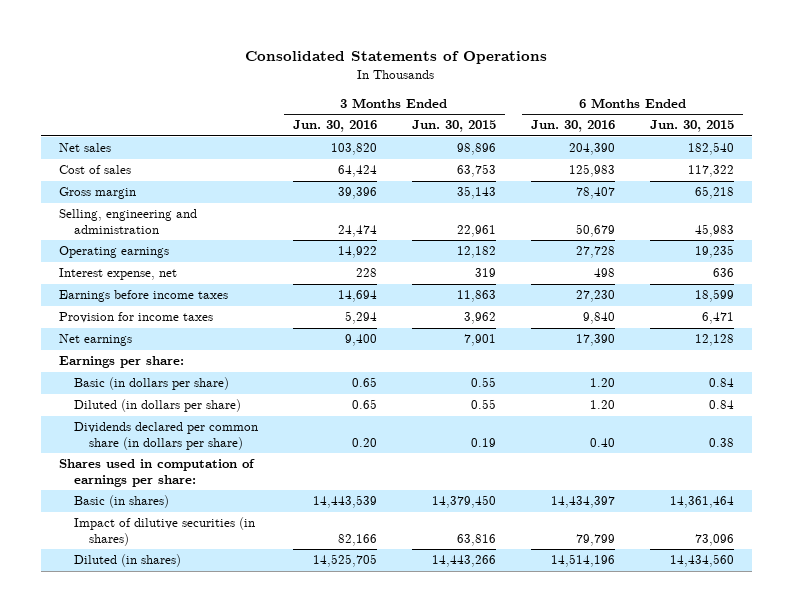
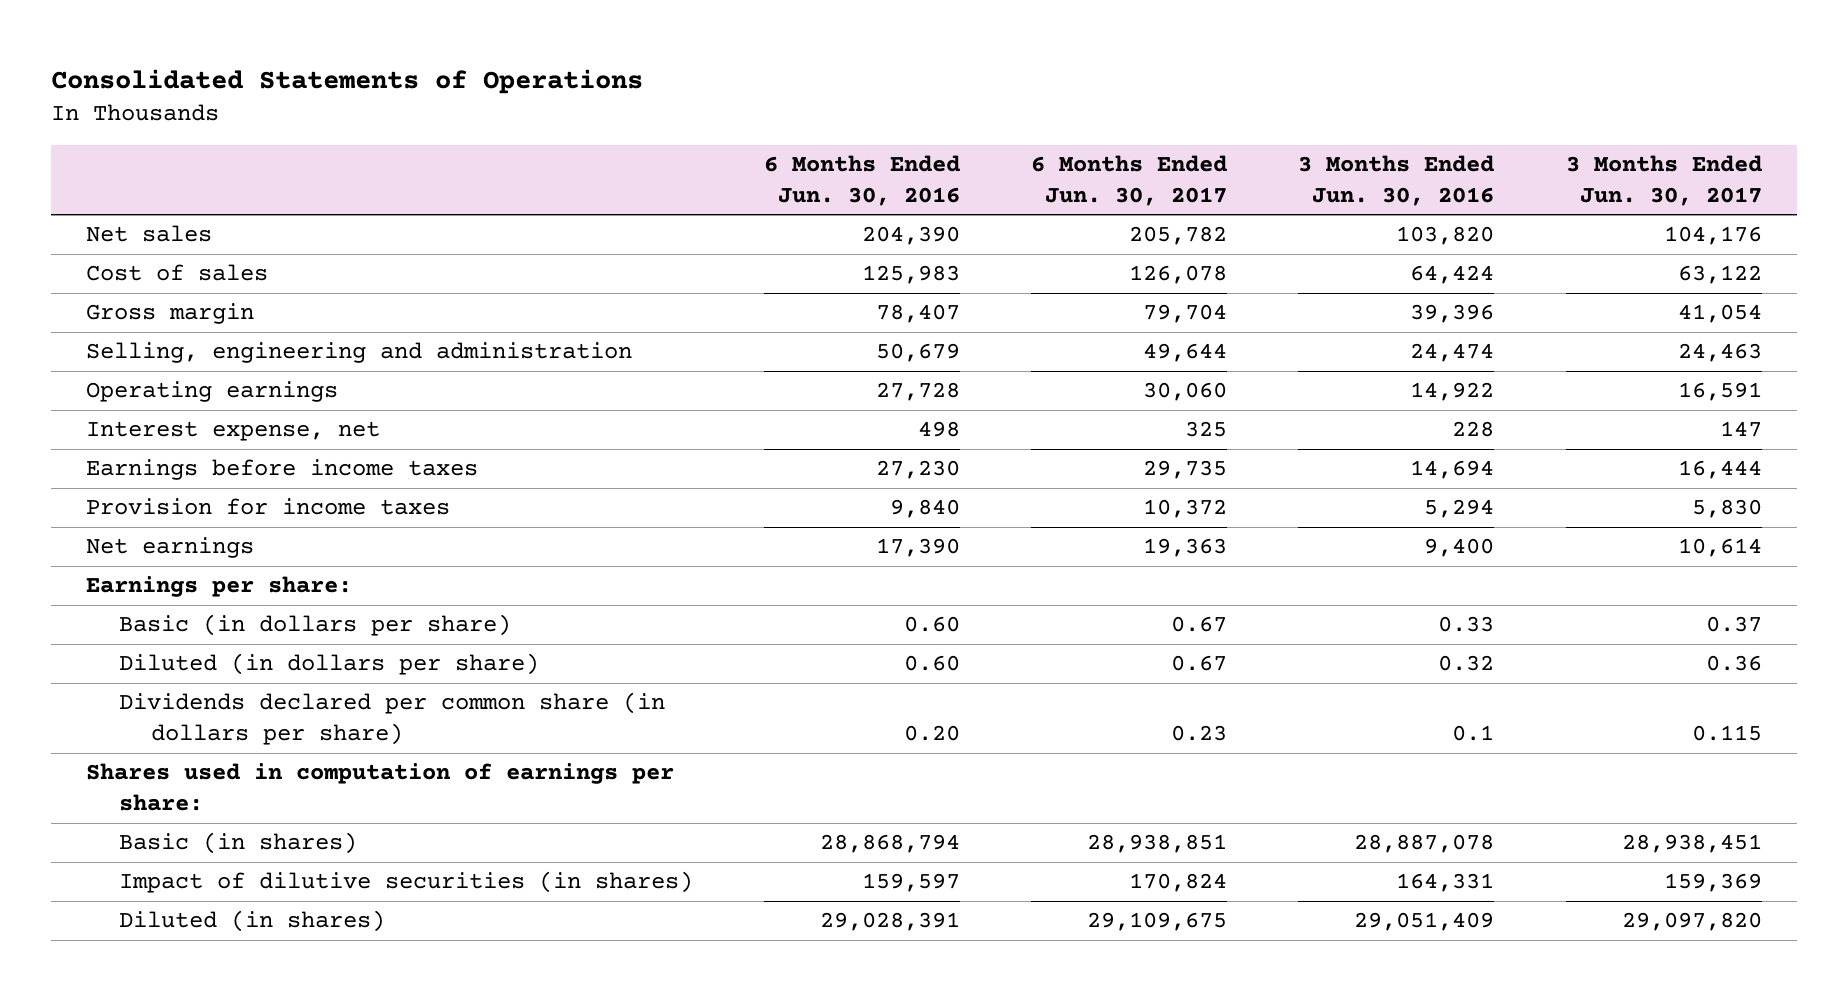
- | 3 Months Ended Jun. 30, 2016 | 3 Months Ended Jun. 30, 2015 | 6 Months Ended Jun. 30, 2016 | 6 Months Ended Jun. 30, 2015
+ | 6 Months Ended Jun. 30, 2016 | 6 Months Ended Jun. 30, 2017 | 3 Months Ended Jun. 30, 2016 | 3 Months Ended Jun. 30, 2017
- Basic (in dollars per share) | 0.65 | 0.55 | 1.20 | 0.84
- Diluted (in dollars per share) | 0.65 | 0.55 | 1.20 | 0.84
- Dividends declared per common share (in dollars per share) | 0.20 | 0.19 | 0.40 | 0.38
+ Basic (in dollars per share) | 0.60 | 0.67 | 0.33 | 0.37
+ Diluted (in dollars per share) | 0.60 | 0.67 | 0.32 | 0.36
+ Dividends declared per common share (in dollars per share) | 0.20 | 0.23 | 0.1 | 0.115
- Basic (in shares) | 14,443,539 | 14,379,450 | 14,434,397 | 14,361,464
- Impact of dilutive securities (in shares) | 82,166 | 63,816 | 79,799 | 73,096
- Diluted (in shares) | 14,525,705 | 14,443,266 | 14,514,196 | 14,434,560
+ Basic (in shares) | 28,868,794 | 28,938,851 | 28,887,078 | 28,938,451
+ Impact of dilutive securities (in shares) | 159,597 | 170,824 | 164,331 | 159,369
+ Diluted (in shares) | 29,028,391 | 29,109,675 | 29,051,409 | 29,097,820

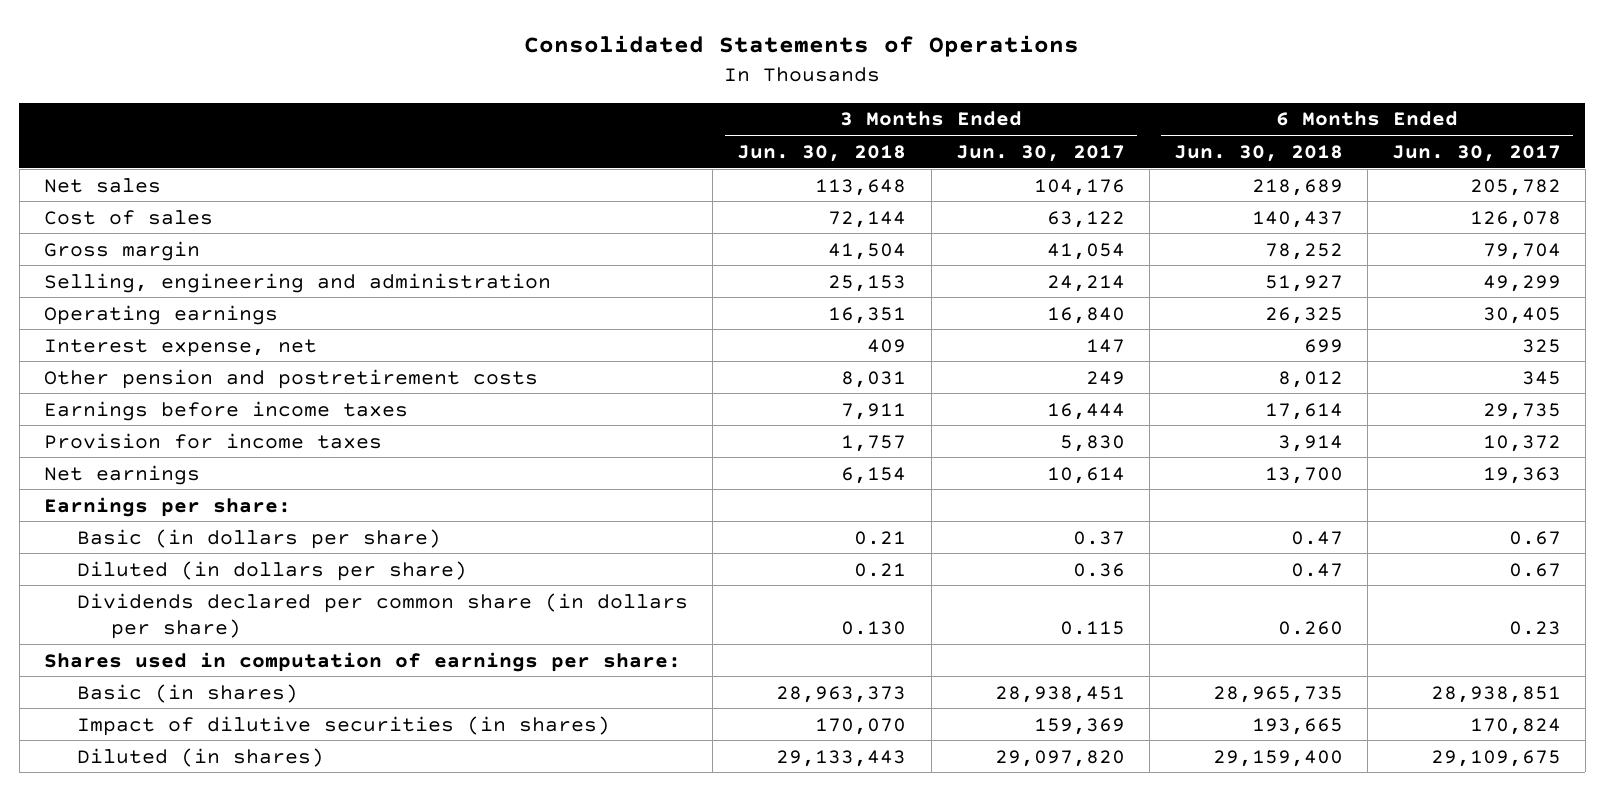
- | 6 Months Ended Jun. 30, 2016 | 6 Months Ended Jun. 30, 2017 | 3 Months Ended Jun. 30, 2016 | 3 Months Ended Jun. 30, 2017
+ | 3 Months Ended Jun. 30, 2018 | 3 Months Ended Jun. 30, 2017 | 6 Months Ended Jun. 30, 2018 | 6 Months Ended Jun. 30, 2017
- Selling, engineering and administration | 50,679 | 49,644 | 24,474 | 24,463
- Operating earnings | 27,728 | 30,060 | 14,922 | 16,591
+ Selling, engineering and administration | 25,153 | 24,214 | 51,927 | 49,299
+ Operating earnings | 16,351 | 16,840 | 26,325 | 30,405
+ Other pension and postretirement costs | 8,031 | 249 | 8,012 | 345

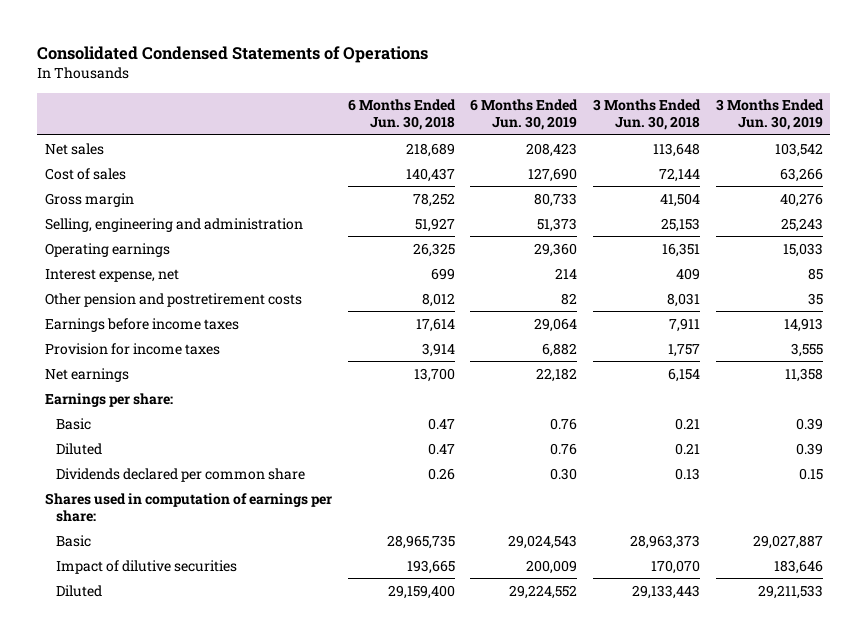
- Consolidated Statements of Operations
+ Consolidated Condensed Statements of Operations
- | 3 Months Ended Jun. 30, 2018 | 3 Months Ended Jun. 30, 2017 | 6 Months Ended Jun. 30, 2018 | 6 Months Ended Jun. 30, 2017
+ | 6 Months Ended Jun. 30, 2018 | 6 Months Ended Jun. 30, 2019 | 3 Months Ended Jun. 30, 2018 | 3 Months Ended Jun. 30, 2019
- Basic (in dollars per share) | 0.21 | 0.37 | 0.47 | 0.67
- Diluted (in dollars per share) | 0.21 | 0.36 | 0.47 | 0.67
- Dividends declared per common share (in dollars per share) | 0.130 | 0.115 | 0.260 | 0.23
+ Basic | 0.47 | 0.76 | 0.21 | 0.39
+ Diluted | 0.47 | 0.76 | 0.21 | 0.39
+ Dividends declared per common share | 0.26 | 0.30 | 0.13 | 0.15
- Basic (in shares) | 28,963,373 | 28,938,451 | 28,965,735 | 28,938,851
- Impact of dilutive securities (in shares) | 170,070 | 159,369 | 193,665 | 170,824
- Diluted (in shares) | 29,133,443 | 29,097,820 | 29,159,400 | 29,109,675
+ Basic | 28,965,735 | 29,024,543 | 28,963,373 | 29,027,887
+ Impact of dilutive securities | 193,665 | 200,009 | 170,070 | 183,646
+ Diluted | 29,159,400 | 29,224,552 | 29,133,443 | 29,211,533

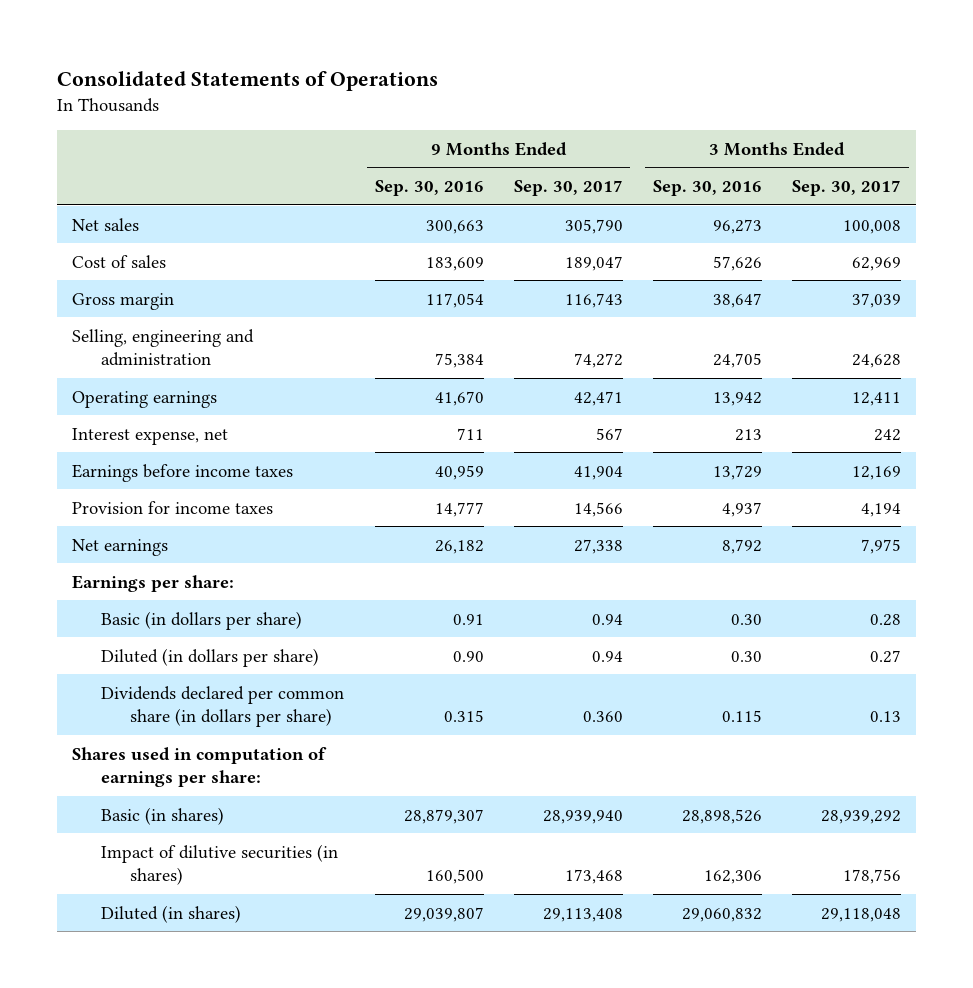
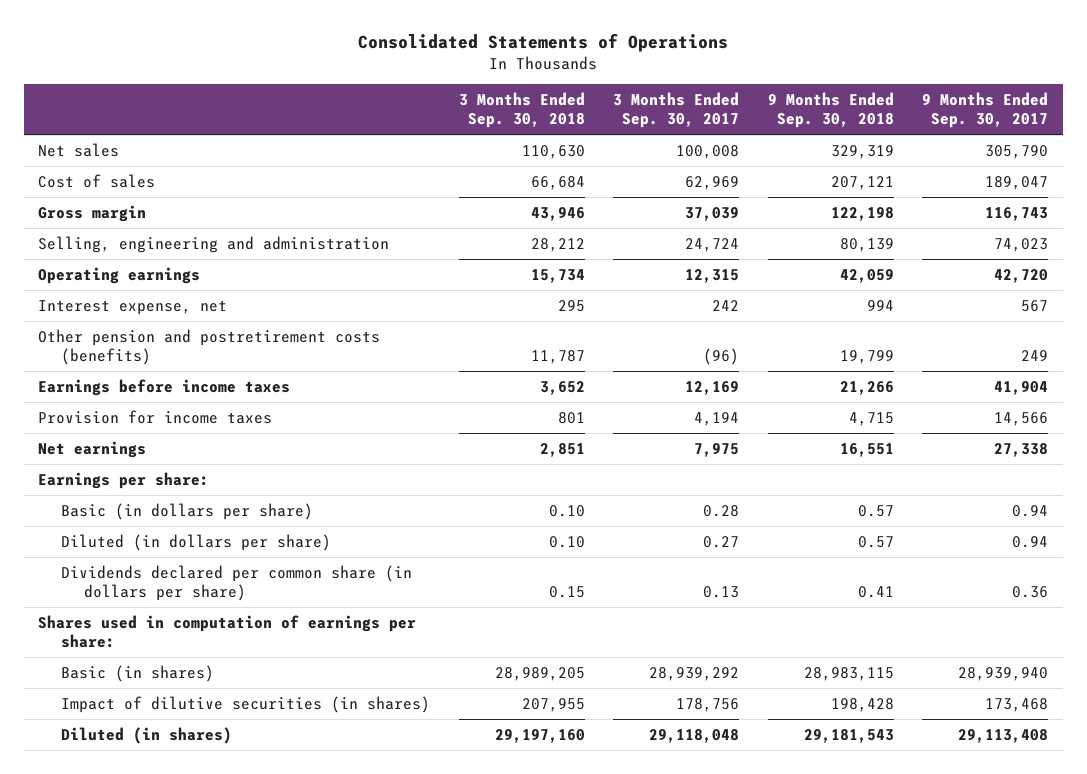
- | 9 Months Ended Sep. 30, 2016 | 9 Months Ended Sep. 30, 2017 | 3 Months Ended Sep. 30, 2016 | 3 Months Ended Sep. 30, 2017
+ | 3 Months Ended Sep. 30, 2018 | 3 Months Ended Sep. 30, 2017 | 9 Months Ended Sep. 30, 2018 | 9 Months Ended Sep. 30, 2017
- Selling, engineering and administration | 75,384 | 74,272 | 24,705 | 24,628
- Operating earnings | 41,670 | 42,471 | 13,942 | 12,411
+ Selling, engineering and administration | 28,212 | 24,724 | 80,139 | 74,023
+ Operating earnings | 15,734 | 12,315 | 42,059 | 42,720
+ Other pension and postretirement costs (benefits) | 11,787 | (96) | 19,799 | 249
- Dividends declared per common share (in dollars per share) | 0.315 | 0.360 | 0.115 | 0.13
+ Dividends declared per common share (in dollars per share) | 0.15 | 0.13 | 0.41 | 0.36

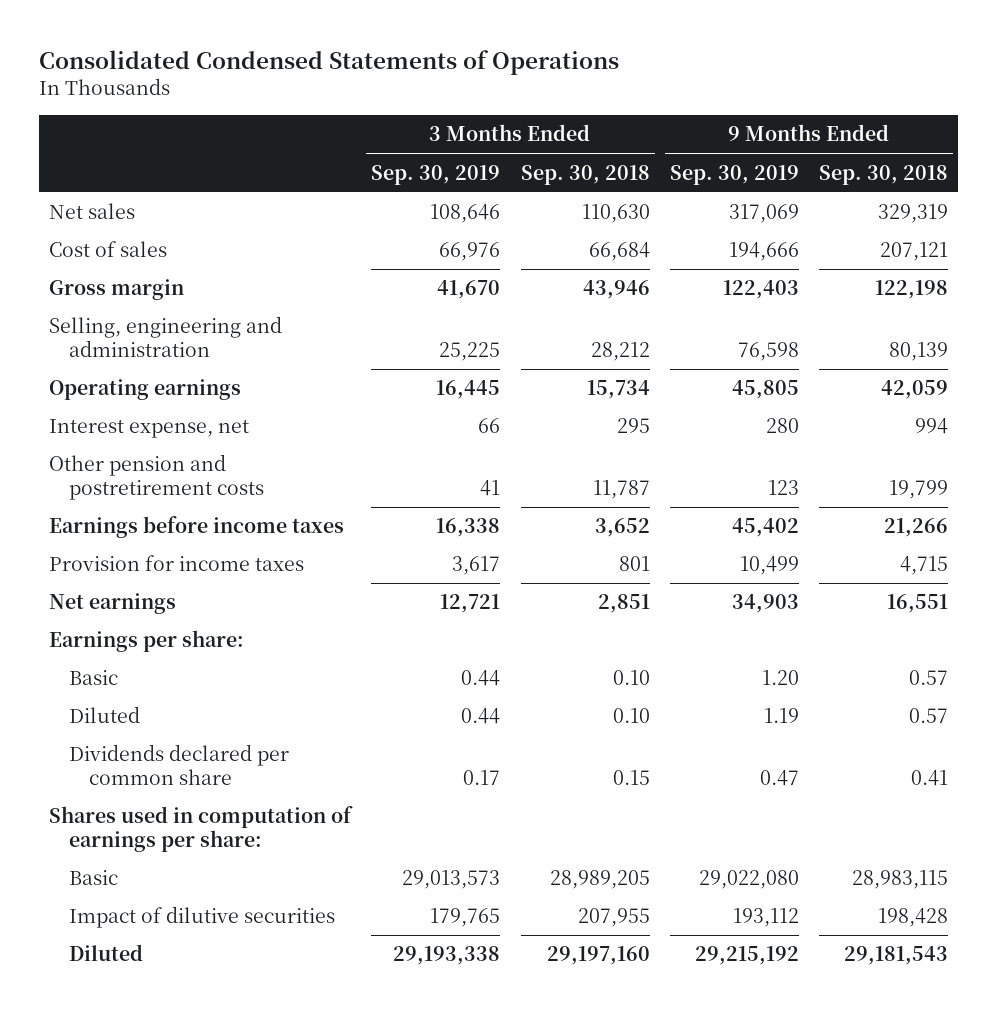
- Consolidated Statements of Operations
+ Consolidated Condensed Statements of Operations
- | 3 Months Ended Sep. 30, 2018 | 3 Months Ended Sep. 30, 2017 | 9 Months Ended Sep. 30, 2018 | 9 Months Ended Sep. 30, 2017
+ | 3 Months Ended Sep. 30, 2019 | 3 Months Ended Sep. 30, 2018 | 9 Months Ended Sep. 30, 2019 | 9 Months Ended Sep. 30, 2018
- Other pension and postretirement costs (benefits) | 11,787 | (96) | 19,799 | 249
+ Other pension and postretirement costs | 41 | 11,787 | 123 | 19,799
- Basic (in dollars per share) | 0.10 | 0.28 | 0.57 | 0.94
- Diluted (in dollars per share) | 0.10 | 0.27 | 0.57 | 0.94
- Dividends declared per common share (in dollars per share) | 0.15 | 0.13 | 0.41 | 0.36
+ Basic | 0.44 | 0.10 | 1.20 | 0.57
+ Diluted | 0.44 | 0.10 | 1.19 | 0.57
+ Dividends declared per common share | 0.17 | 0.15 | 0.47 | 0.41
- Basic (in shares) | 28,989,205 | 28,939,292 | 28,983,115 | 28,939,940
- Impact of dilutive securities (in shares) | 207,955 | 178,756 | 198,428 | 173,468
- Diluted (in shares) | 29,197,160 | 29,118,048 | 29,181,543 | 29,113,408
+ Basic | 29,013,573 | 28,989,205 | 29,022,080 | 28,983,115
+ Impact of dilutive securities | 179,765 | 207,955 | 193,112 | 198,428
+ Diluted | 29,193,338 | 29,197,160 | 29,215,192 | 29,181,543

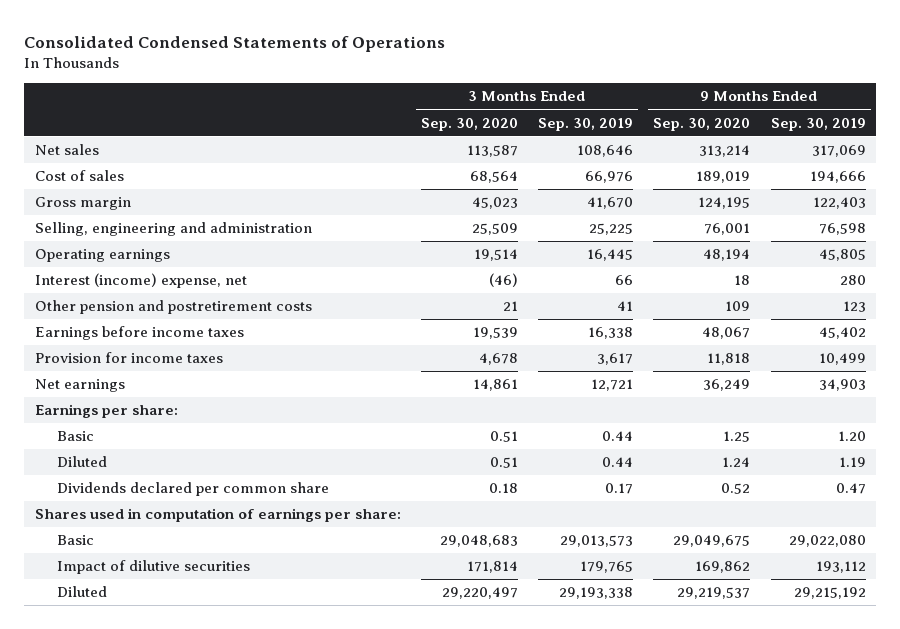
- | 3 Months Ended Sep. 30, 2019 | 3 Months Ended Sep. 30, 2018 | 9 Months Ended Sep. 30, 2019 | 9 Months Ended Sep. 30, 2018
+ | 3 Months Ended Sep. 30, 2020 | 3 Months Ended Sep. 30, 2019 | 9 Months Ended Sep. 30, 2020 | 9 Months Ended Sep. 30, 2019
- Interest expense, net | 66 | 295 | 280 | 994
+ Interest (income) expense, net | (46) | 66 | 18 | 280

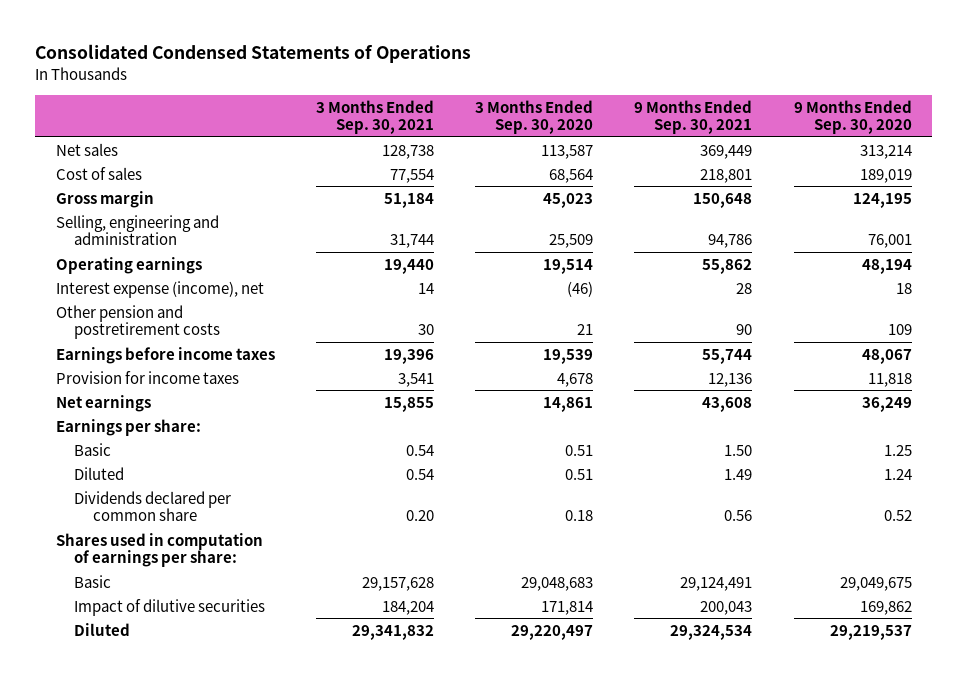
- | 3 Months Ended Sep. 30, 2020 | 3 Months Ended Sep. 30, 2019 | 9 Months Ended Sep. 30, 2020 | 9 Months Ended Sep. 30, 2019
+ | 3 Months Ended Sep. 30, 2021 | 3 Months Ended Sep. 30, 2020 | 9 Months Ended Sep. 30, 2021 | 9 Months Ended Sep. 30, 2020
- Interest (income) expense, net | (46) | 66 | 18 | 280
+ Interest expense (income), net | 14 | (46) | 28 | 18

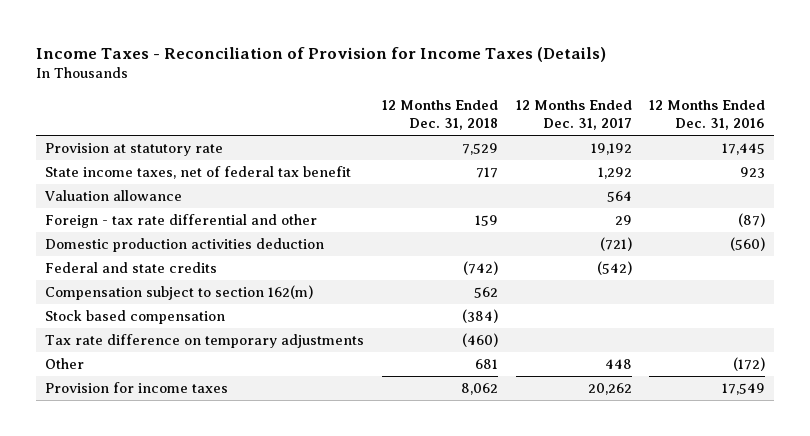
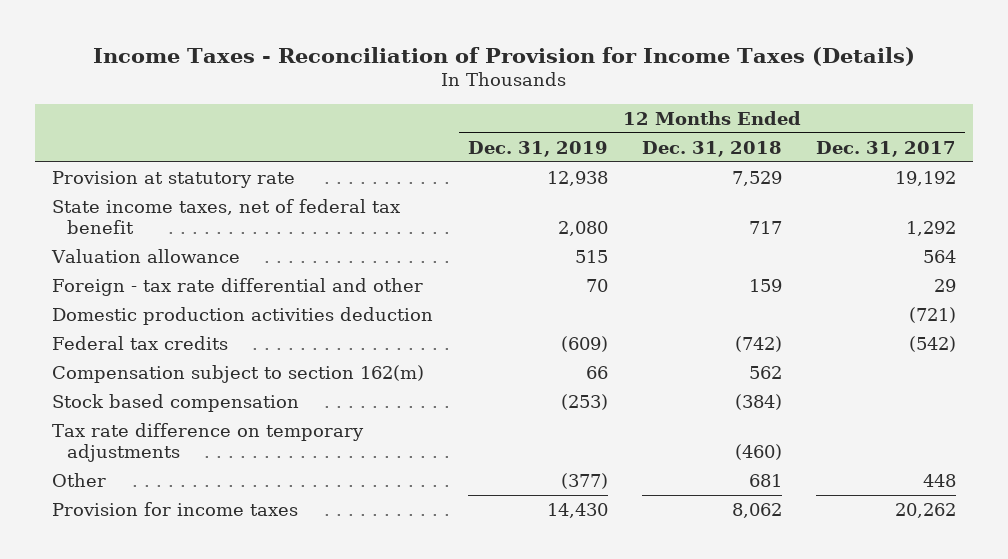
- | 12 Months Ended Dec. 31, 2018 | 12 Months Ended Dec. 31, 2017 | 12 Months Ended Dec. 31, 2016
+ | 12 Months Ended Dec. 31, 2019 | 12 Months Ended Dec. 31, 2018 | 12 Months Ended Dec. 31, 2017
- Federal and state credits | (742) | (542) |
+ Federal tax credits | (609) | (742) | (542)

